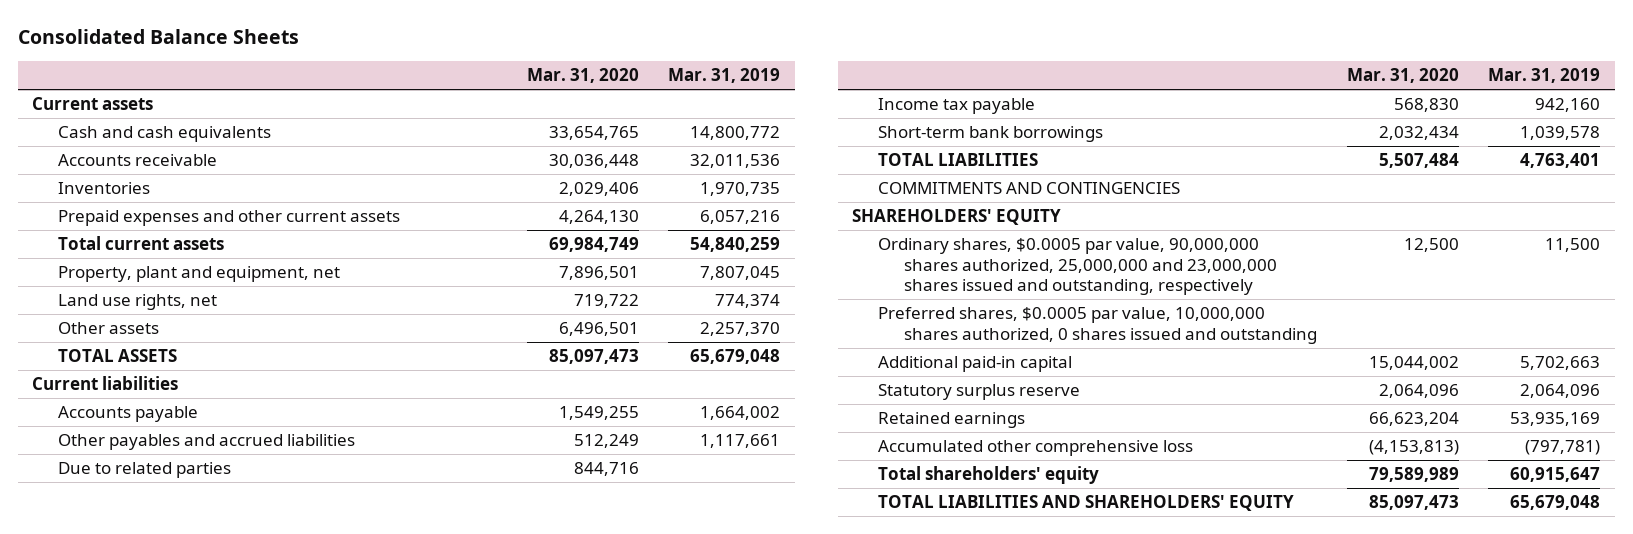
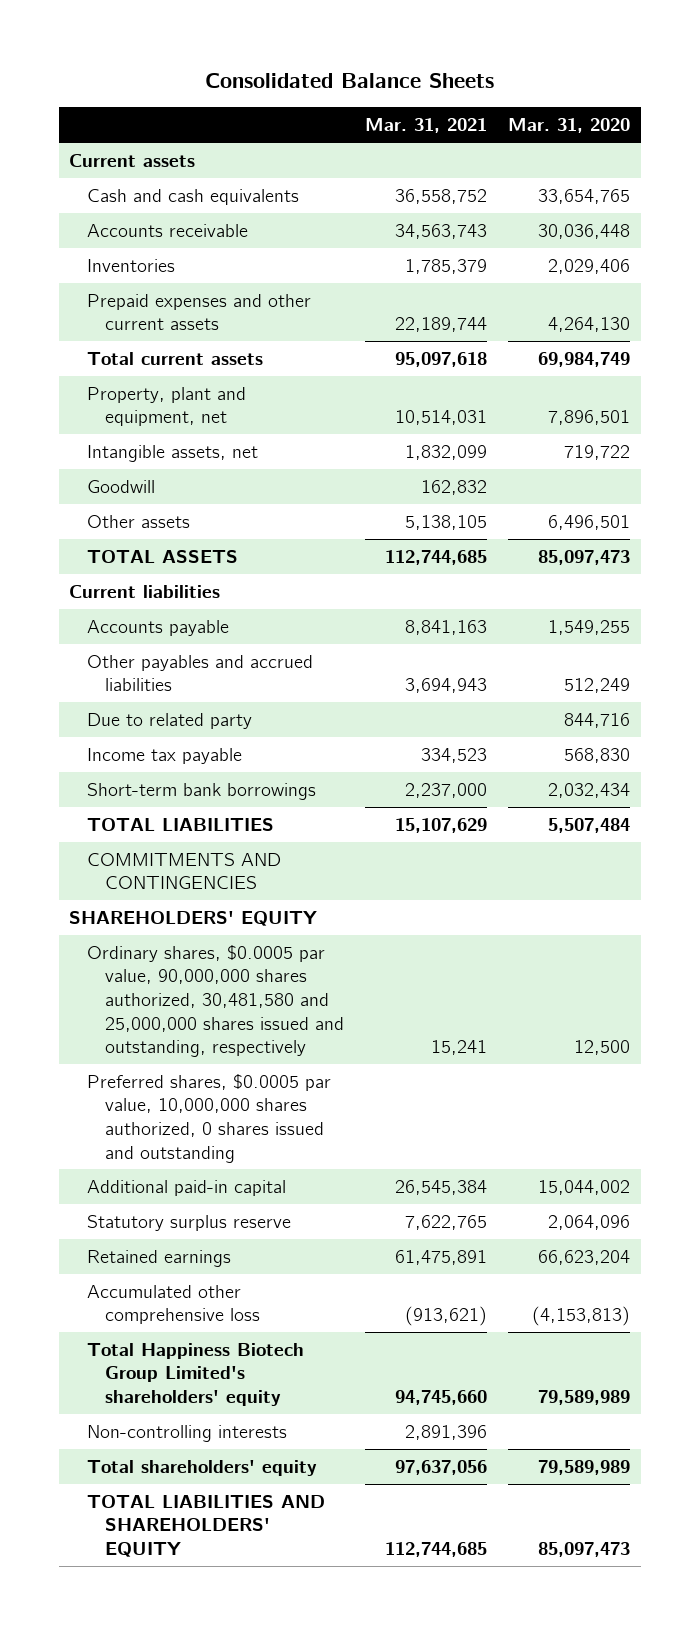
- | Mar. 31, 2020 | Mar. 31, 2019
+ | Mar. 31, 2021 | Mar. 31, 2020
- Land use rights, net | 719,722 | 774,374
+ Intangible assets, net | 1,832,099 | 719,722
+ Goodwill | 162,832 |
- Due to related parties | 844,716 |
+ Due to related party | | 844,716
- Ordinary shares, $0.0005 par value, 90,000,000 shares authorized, 25,000,000 and 23,000,000 shares issued and outstanding, respectively | 12,500 | 11,500
+ Ordinary shares, $0.0005 par value, 90,000,000 shares authorized, 30,481,580 and 25,000,000 shares issued and outstanding, respectively | 15,241 | 12,500
+ Total Happiness Biotech Group Limited's shareholders' equity | 94,745,660 | 79,589,989
+ Non-controlling interests | 2,891,396 |

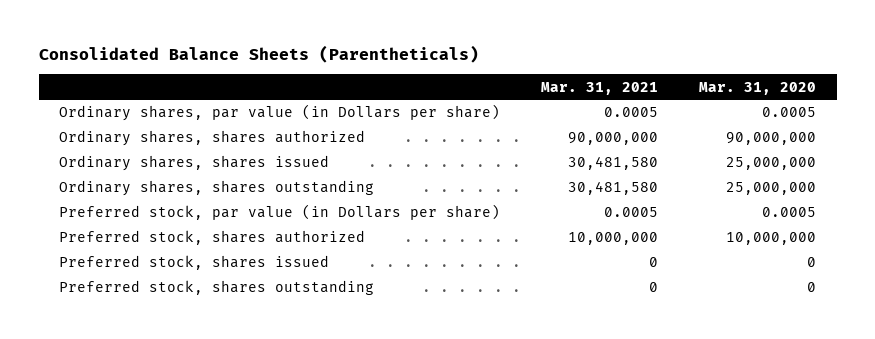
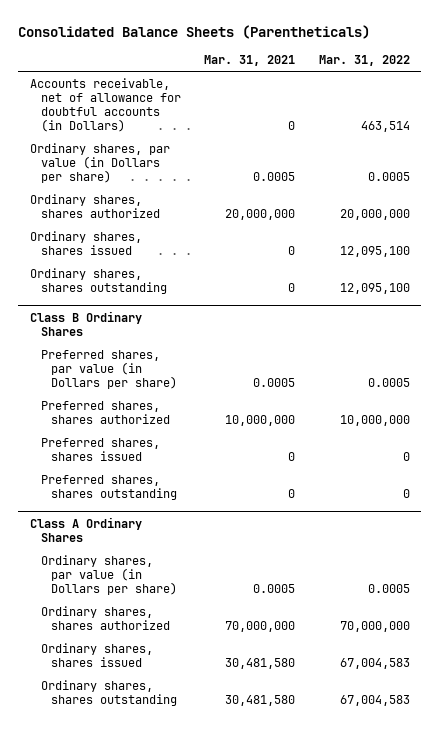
- | Mar. 31, 2021 | Mar. 31, 2020
+ | Mar. 31, 2021 | Mar. 31, 2022
+ Accounts receivable, net of allowance for doubtful accounts (in Dollars) | 0 | 463,514
- Ordinary shares, shares authorized | 90,000,000 | 90,000,000
+ Ordinary shares, shares authorized | 20,000,000 | 20,000,000
+ Ordinary shares, shares issued | 0 | 12,095,100
+ Ordinary shares, shares outstanding | 0 | 12,095,100
+ Class B Ordinary Shares
+ Preferred shares, par value (in Dollars per share) | 0.0005 | 0.0005
+ Preferred shares, shares authorized | 10,000,000 | 10,000,000
+ Preferred shares, shares issued | 0 | 0
+ Preferred shares, shares outstanding | 0 | 0
+ Class A Ordinary Shares
+ Ordinary shares, par value (in Dollars per share) | 0.0005 | 0.0005
+ Ordinary shares, shares authorized | 70,000,000 | 70,000,000
- Preferred stock, par value (in Dollars per share) | 0.0005 | 0.0005
- Preferred stock, shares authorized | 10,000,000 | 10,000,000
- Preferred stock, shares issued | 0 | 0
- Preferred stock, shares outstanding | 0 | 0

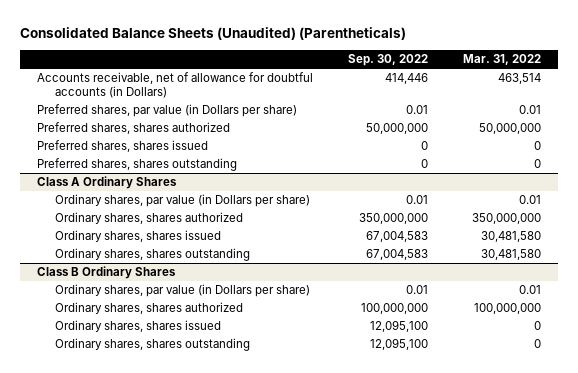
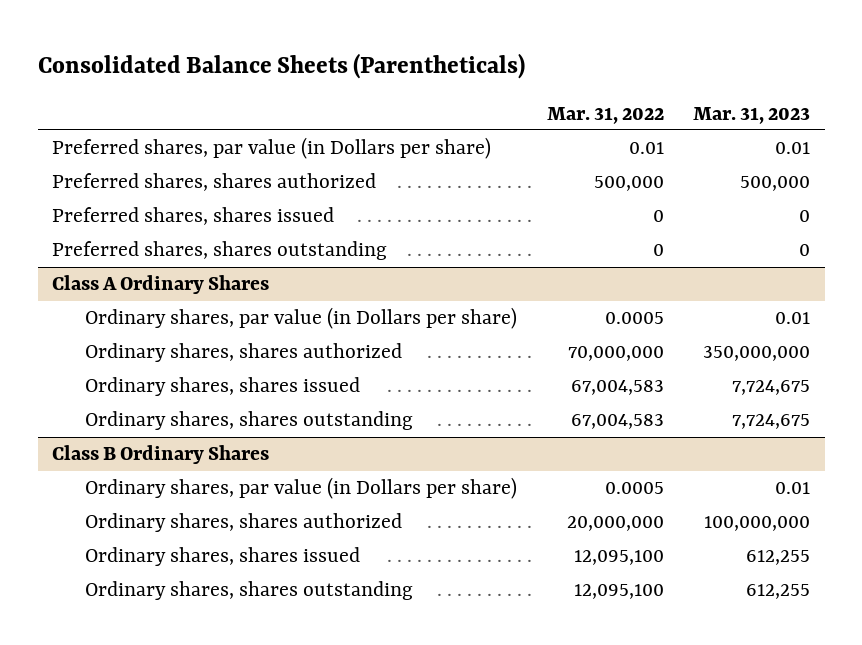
- Consolidated Balance Sheets (Unaudited) (Parentheticals)
+ Consolidated Balance Sheets (Parentheticals)
- | Sep. 30, 2022 | Mar. 31, 2022
+ | Mar. 31, 2022 | Mar. 31, 2023
- Accounts receivable, net of allowance for doubtful accounts (in Dollars) | 414,446 | 463,514
- Preferred shares, shares authorized | 50,000,000 | 50,000,000
+ Preferred shares, shares authorized | 500,000 | 500,000
@ Class A Ordinary Shares
- Ordinary shares, par value (in Dollars per share) | 0.01 | 0.01
- Ordinary shares, shares authorized | 350,000,000 | 350,000,000
- Ordinary shares, shares issued | 67,004,583 | 30,481,580
- Ordinary shares, shares outstanding | 67,004,583 | 30,481,580
+ Ordinary shares, par value (in Dollars per share) | 0.0005 | 0.01
+ Ordinary shares, shares authorized | 70,000,000 | 350,000,000
+ Ordinary shares, shares issued | 67,004,583 | 7,724,675
+ Ordinary shares, shares outstanding | 67,004,583 | 7,724,675
@ Class B Ordinary Shares
- Ordinary shares, par value (in Dollars per share) | 0.01 | 0.01
- Ordinary shares, shares authorized | 100,000,000 | 100,000,000
- Ordinary shares, shares issued | 12,095,100 | 0
- Ordinary shares, shares outstanding | 12,095,100 | 0
+ Ordinary shares, par value (in Dollars per share) | 0.0005 | 0.01
+ Ordinary shares, shares authorized | 20,000,000 | 100,000,000
+ Ordinary shares, shares issued | 12,095,100 | 612,255
+ Ordinary shares, shares outstanding | 12,095,100 | 612,255

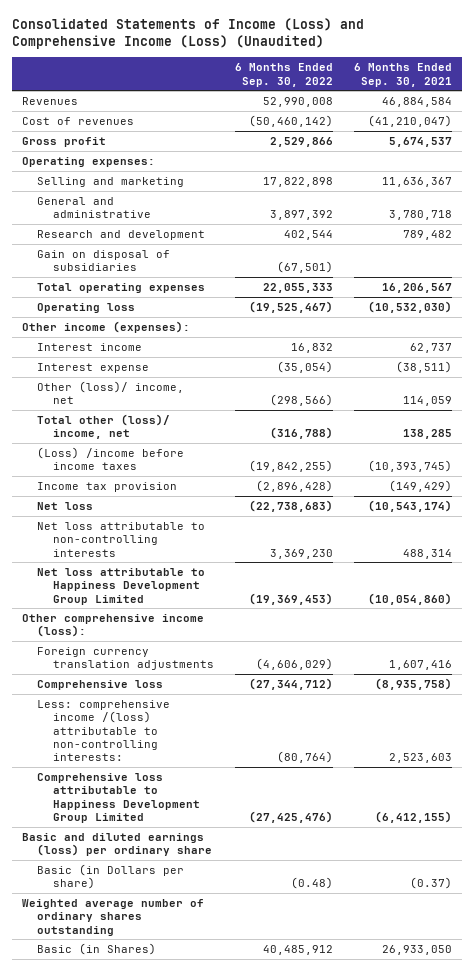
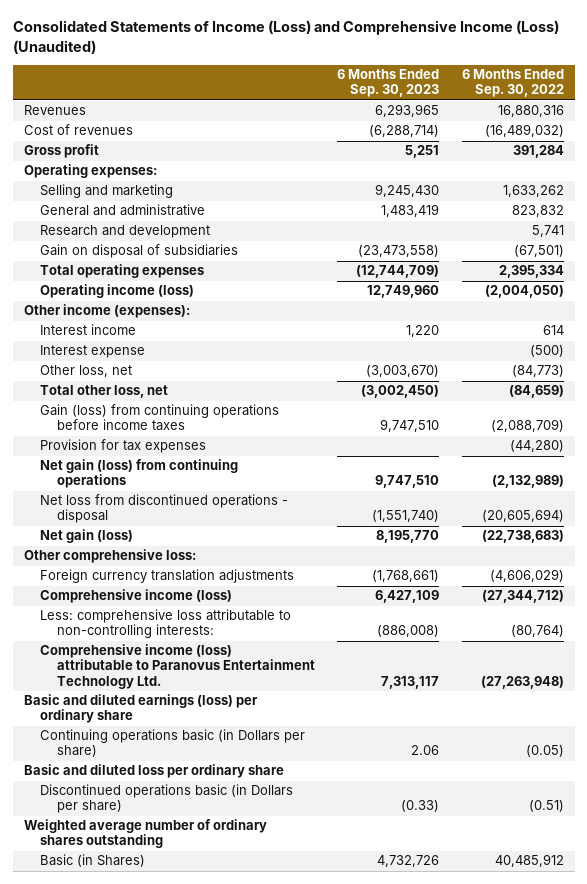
- | 6 Months Ended Sep. 30, 2022 | 6 Months Ended Sep. 30, 2021
+ | 6 Months Ended Sep. 30, 2023 | 6 Months Ended Sep. 30, 2022
- Revenues | 52,990,008 | 46,884,584
- Cost of revenues | (50,460,142) | (41,210,047)
- Gross profit | 2,529,866 | 5,674,537
+ Revenues | 6,293,965 | 16,880,316
+ Cost of revenues | (6,288,714) | (16,489,032)
+ Gross profit | 5,251 | 391,284
- Selling and marketing | 17,822,898 | 11,636,367
- General and administrative | 3,897,392 | 3,780,718
- Research and development | 402,544 | 789,482
+ Selling and marketing | 9,245,430 | 1,633,262
+ General and administrative | 1,483,419 | 823,832
+ Research and development | | 5,741
- Total operating expenses | 22,055,333 | 16,206,567
- Operating loss | (19,525,467) | (10,532,030)
+ Total operating expenses | (12,744,709) | 2,395,334
+ Operating income (loss) | 12,749,960 | (2,004,050)
- Interest income | 16,832 | 62,737
- Interest expense | (35,054) | (38,511)
- Other (loss)/ income, net | (298,566) | 114,059
- Total other (loss)/ income, net | (316,788) | 138,285
- (Loss) /income before income taxes | (19,842,255) | (10,393,745)
- Income tax provision | (2,896,428) | (149,429)
- Net loss | (22,738,683) | (10,543,174)
- Net loss attributable to non-controlling interests | 3,369,230 | 488,314
- Net loss attributable to Happiness Development Group Limited | (19,369,453) | (10,054,860)
- Other comprehensive income (loss):
+ Interest income | 1,220 | 614
+ Interest expense | | (500)
+ Other loss, net | (3,003,670) | (84,773)
+ Total other loss, net | (3,002,450) | (84,659)
+ Gain (loss) from continuing operations before income taxes | 9,747,510 | (2,088,709)
+ Provision for tax expenses | | (44,280)
+ Net gain (loss) from continuing operations | 9,747,510 | (2,132,989)
+ Net loss from discontinued operations - disposal | (1,551,740) | (20,605,694)
+ Net gain (loss) | 8,195,770 | (22,738,683)
+ Other comprehensive loss:
- Comprehensive loss | (27,344,712) | (8,935,758)
- Less: comprehensive income /(loss) attributable to non-controlling interests: | (80,764) | 2,523,603
- Comprehensive loss attributable to Happiness Development Group Limited | (27,425,476) | (6,412,155)
+ Comprehensive income (loss) | 6,427,109 | (27,344,712)
+ Less: comprehensive loss attributable to non-controlling interests: | (886,008) | (80,764)
+ Comprehensive income (loss) attributable to Paranovus Entertainment Technology Ltd. | 7,313,117 | (27,263,948)
- Basic (in Dollars per share) | (0.48) | (0.37)
+ Continuing operations basic (in Dollars per share) | 2.06 | (0.05)
+ Basic and diluted loss per ordinary share
+ Discontinued operations basic (in Dollars per share) | (0.33) | (0.51)

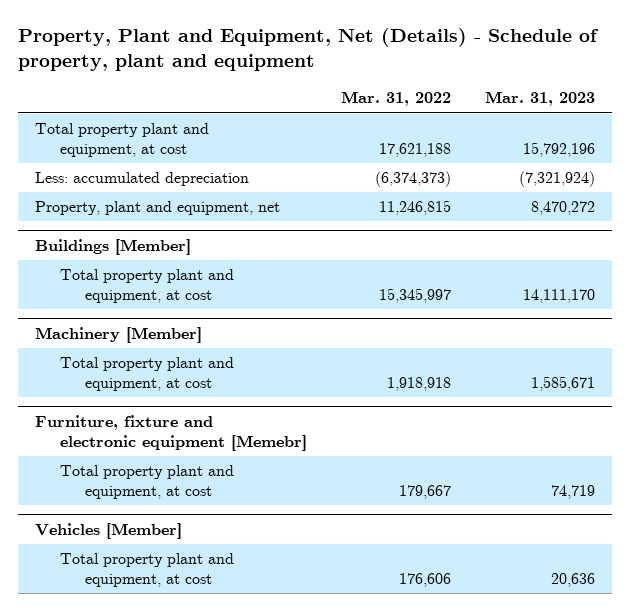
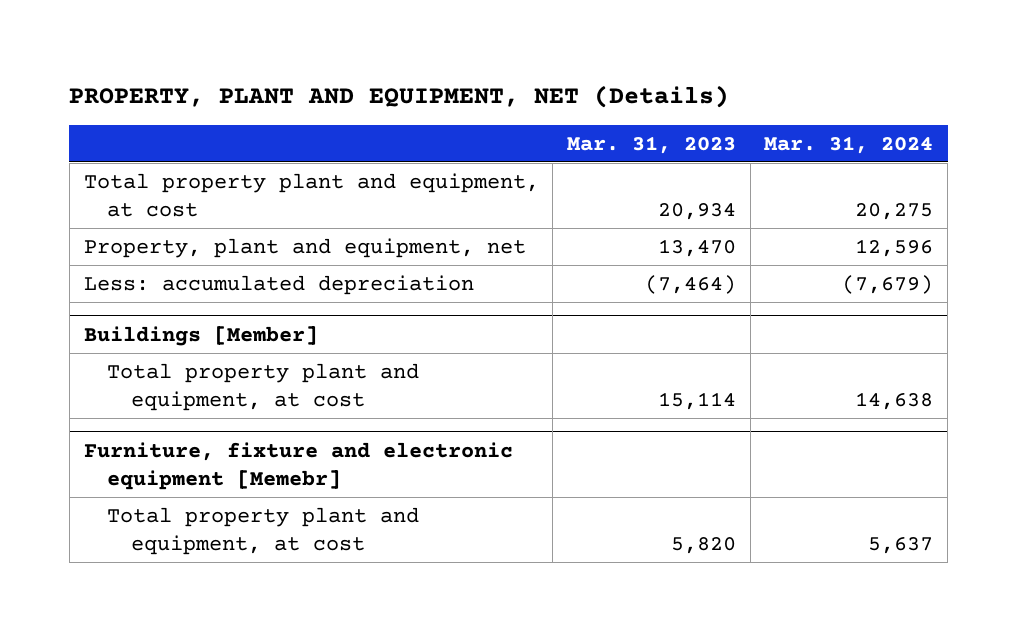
- Property, Plant and Equipment, Net (Details) - Schedule of property, plant and equipment
+ PROPERTY, PLANT AND EQUIPMENT, NET (Details)
- | Mar. 31, 2022 | Mar. 31, 2023
+ | Mar. 31, 2023 | Mar. 31, 2024
- Total property plant and equipment, at cost | 17,621,188 | 15,792,196
- Less: accumulated depreciation | (6,374,373) | (7,321,924)
- Property, plant and equipment, net | 11,246,815 | 8,470,272
+ Total property plant and equipment, at cost | 20,934 | 20,275
+ Property, plant and equipment, net | 13,470 | 12,596
+ Less: accumulated depreciation | (7,464) | (7,679)
@ Buildings [Member]
- Total property plant and equipment, at cost | 15,345,997 | 14,111,170
- Machinery [Member]
- Total property plant and equipment, at cost | 1,918,918 | 1,585,671
@ Buildings [Member]
+ Total property plant and equipment, at cost | 15,114 | 14,638
@ Furniture, fixture and electronic equipment [Memebr]
- Total property plant and equipment, at cost | 179,667 | 74,719
- Vehicles [Member]
- Total property plant and equipment, at cost | 176,606 | 20,636
@ Furniture, fixture and electronic equipment [Memebr]
+ Total property plant and equipment, at cost | 5,820 | 5,637

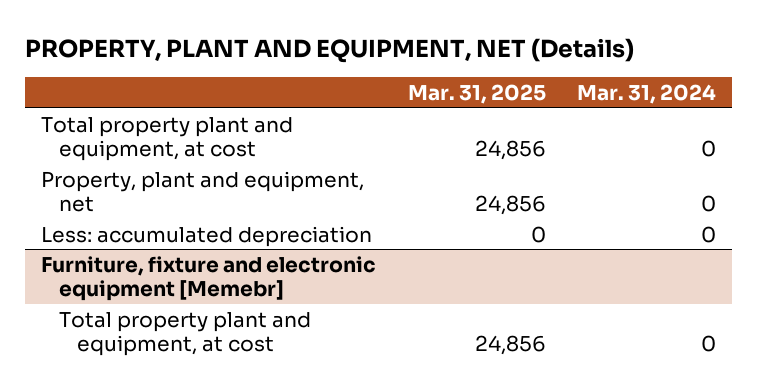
- | Mar. 31, 2023 | Mar. 31, 2024
+ | Mar. 31, 2025 | Mar. 31, 2024
- Total property plant and equipment, at cost | 20,934 | 20,275
- Property, plant and equipment, net | 13,470 | 12,596
- Less: accumulated depreciation | (7,464) | (7,679)
- Buildings [Member]
- Total property plant and equipment, at cost | 15,114 | 14,638
+ Total property plant and equipment, at cost | 24,856 | 0
+ Property, plant and equipment, net | 24,856 | 0
+ Less: accumulated depreciation | 0 | 0
@ Furniture, fixture and electronic equipment [Memebr]
- Total property plant and equipment, at cost | 5,820 | 5,637
+ Total property plant and equipment, at cost | 24,856 | 0

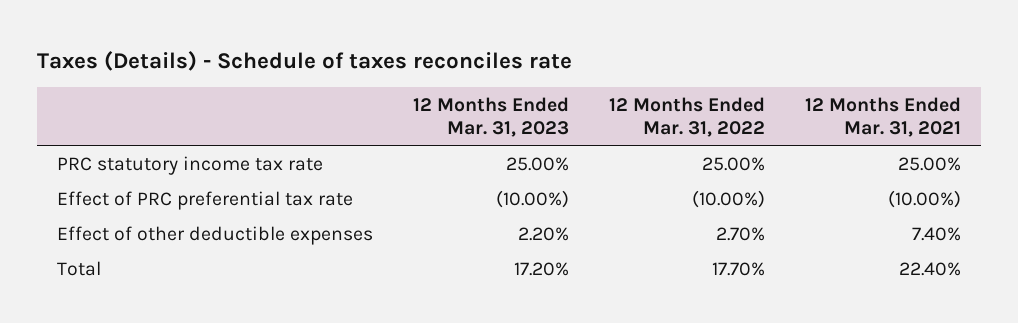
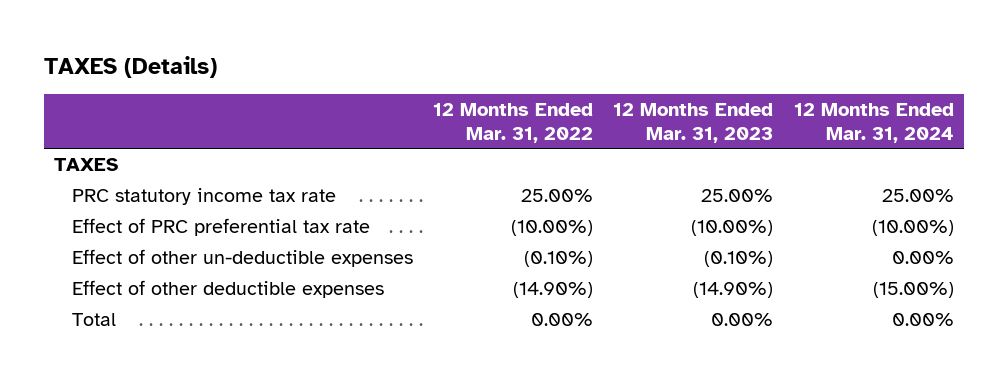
- Taxes (Details) - Schedule of taxes reconciles rate
+ TAXES (Details)
- | 12 Months Ended Mar. 31, 2023 | 12 Months Ended Mar. 31, 2022 | 12 Months Ended Mar. 31, 2021
+ | 12 Months Ended Mar. 31, 2022 | 12 Months Ended Mar. 31, 2023 | 12 Months Ended Mar. 31, 2024
+ TAXES
- Effect of other deductible expenses | 2.20% | 2.70% | 7.40%
- Total | 17.20% | 17.70% | 22.40%
+ Effect of other un-deductible expenses | (0.10%) | (0.10%) | 0.00%
+ Effect of other deductible expenses | (14.90%) | (14.90%) | (15.00%)
+ Total | 0.00% | 0.00% | 0.00%

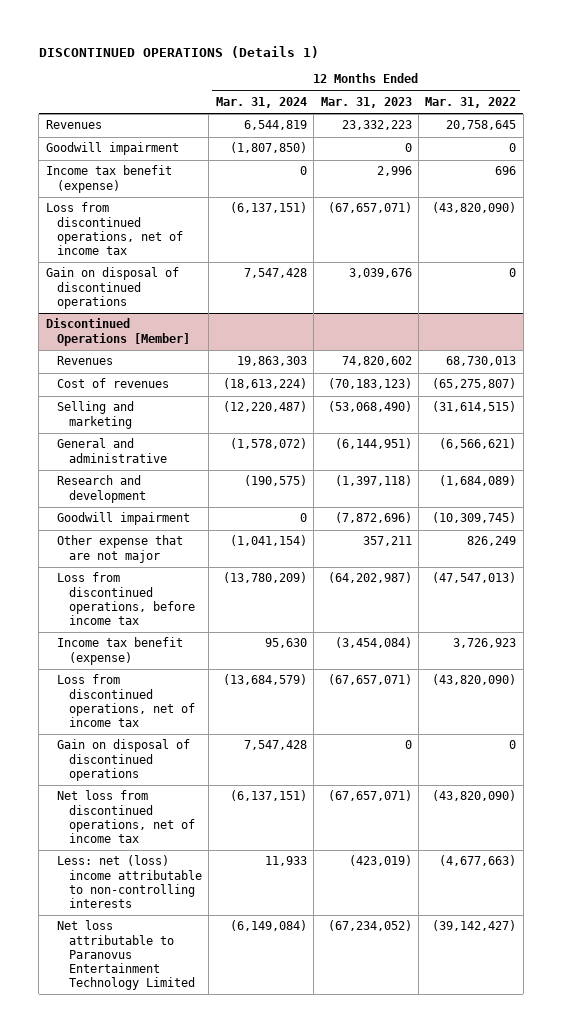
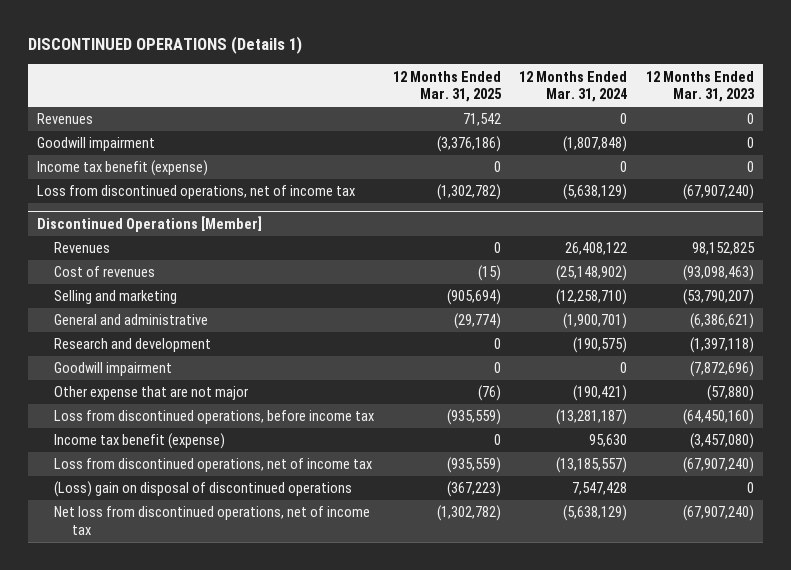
- | 12 Months Ended Mar. 31, 2024 | 12 Months Ended Mar. 31, 2023 | 12 Months Ended Mar. 31, 2022
+ | 12 Months Ended Mar. 31, 2025 | 12 Months Ended Mar. 31, 2024 | 12 Months Ended Mar. 31, 2023
- Revenues | 6,544,819 | 23,332,223 | 20,758,645
- Goodwill impairment | (1,807,850) | 0 | 0
- Income tax benefit (expense) | 0 | 2,996 | 696
- Loss from discontinued operations, net of income tax | (6,137,151) | (67,657,071) | (43,820,090)
- Gain on disposal of discontinued operations | 7,547,428 | 3,039,676 | 0
+ Revenues | 71,542 | 0 | 0
+ Goodwill impairment | (3,376,186) | (1,807,848) | 0
+ Income tax benefit (expense) | 0 | 0 | 0
+ Loss from discontinued operations, net of income tax | (1,302,782) | (5,638,129) | (67,907,240)
@ Discontinued Operations [Member]
- Revenues | 19,863,303 | 74,820,602 | 68,730,013
- Cost of revenues | (18,613,224) | (70,183,123) | (65,275,807)
- Selling and marketing | (12,220,487) | (53,068,490) | (31,614,515)
- General and administrative | (1,578,072) | (6,144,951) | (6,566,621)
+ Revenues | 0 | 26,408,122 | 98,152,825
+ Cost of revenues | (15) | (25,148,902) | (93,098,463)
+ Selling and marketing | (905,694) | (12,258,710) | (53,790,207)
+ General and administrative | (29,774) | (1,900,701) | (6,386,621)
- Other expense that are not major | (1,041,154) | 357,211 | 826,249
- Loss from discontinued operations, before income tax | (13,780,209) | (64,202,987) | (47,547,013)
- Income tax benefit (expense) | 95,630 | (3,454,084) | 3,726,923
- Loss from discontinued operations, net of income tax | (13,684,579) | (67,657,071) | (43,820,090)
- Gain on disposal of discontinued operations | 7,547,428 | 0 | 0
- Net loss from discontinued operations, net of income tax | (6,137,151) | (67,657,071) | (43,820,090)
- Less: net (loss) income attributable to non-controlling interests | 11,933 | (423,019) | (4,677,663)
- Net loss attributable to Paranovus Entertainment Technology Limited | (6,149,084) | (67,234,052) | (39,142,427)
+ Other expense that are not major | (76) | (190,421) | (57,880)
+ Loss from discontinued operations, before income tax | (935,559) | (13,281,187) | (64,450,160)
+ Income tax benefit (expense) | 0 | 95,630 | (3,457,080)
+ Loss from discontinued operations, net of income tax | (935,559) | (13,185,557) | (67,907,240)
+ (Loss) gain on disposal of discontinued operations | (367,223) | 7,547,428 | 0
+ Net loss from discontinued operations, net of income tax | (1,302,782) | (5,638,129) | (67,907,240)

